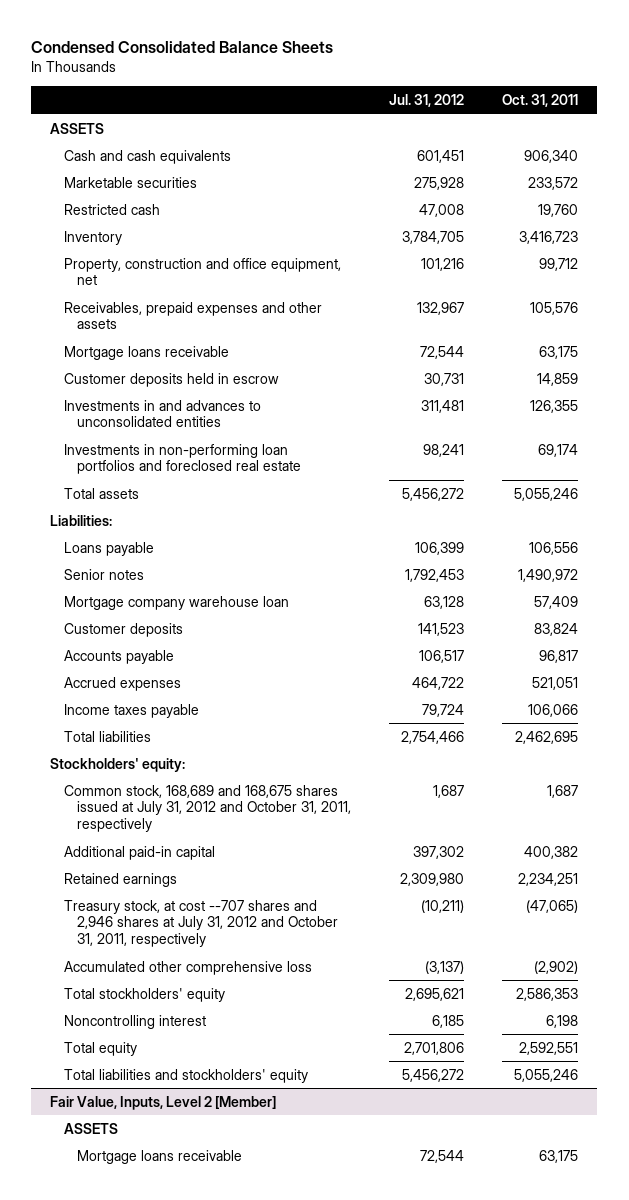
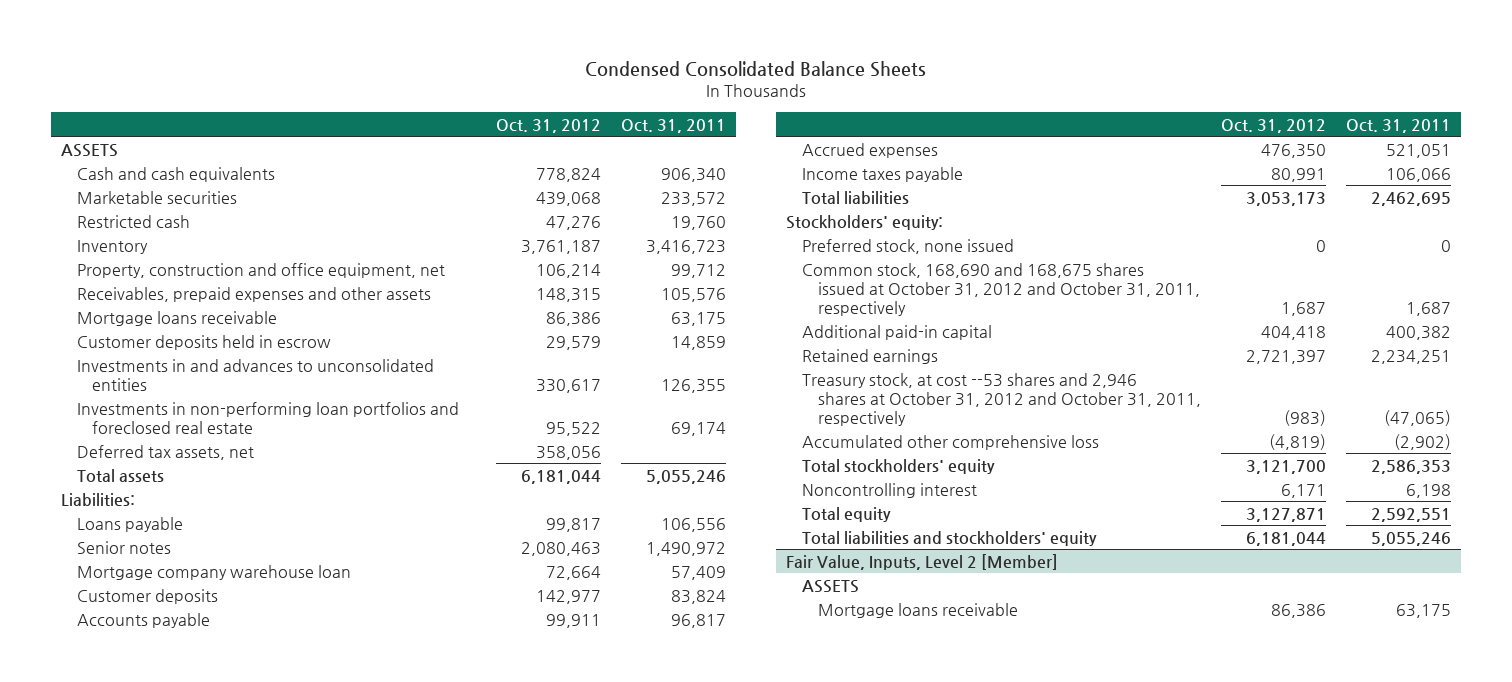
- | Jul. 31, 2012 | Oct. 31, 2011
+ | Oct. 31, 2012 | Oct. 31, 2011
+ Deferred tax assets, net | 358,056 |
- Common stock, 168,689 and 168,675 shares issued at July 31, 2012 and October 31, 2011, respectively | 1,687 | 1,687
+ Preferred stock, none issued | 0 | 0
+ Common stock, 168,690 and 168,675 shares issued at October 31, 2012 and October 31, 2011, respectively | 1,687 | 1,687
- Treasury stock, at cost --707 shares and 2,946 shares at July 31, 2012 and October 31, 2011, respectively | (10,211) | (47,065)
+ Treasury stock, at cost --53 shares and 2,946 shares at October 31, 2012 and October 31, 2011, respectively | (983) | (47,065)

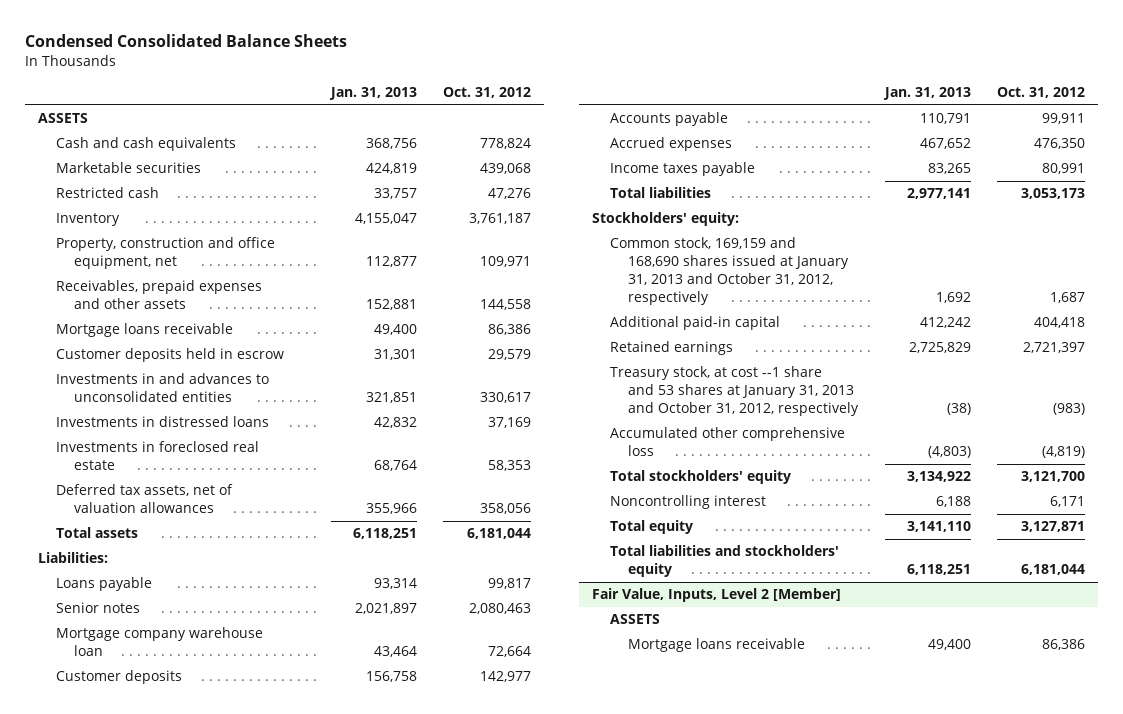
- | Oct. 31, 2012 | Oct. 31, 2011
+ | Jan. 31, 2013 | Oct. 31, 2012
- Property, construction and office equipment, net | 106,214 | 99,712
- Receivables, prepaid expenses and other assets | 148,315 | 105,576
+ Property, construction and office equipment, net | 112,877 | 109,971
+ Receivables, prepaid expenses and other assets | 152,881 | 144,558
- Investments in non-performing loan portfolios and foreclosed real estate | 95,522 | 69,174
- Deferred tax assets, net | 358,056 |
+ Investments in distressed loans | 42,832 | 37,169
+ Investments in foreclosed real estate | 68,764 | 58,353
+ Deferred tax assets, net of valuation allowances | 355,966 | 358,056
- Preferred stock, none issued | 0 | 0
- Common stock, 168,690 and 168,675 shares issued at October 31, 2012 and October 31, 2011, respectively | 1,687 | 1,687
+ Common stock, 169,159 and 168,690 shares issued at January 31, 2013 and October 31, 2012, respectively | 1,692 | 1,687
- Treasury stock, at cost --53 shares and 2,946 shares at October 31, 2012 and October 31, 2011, respectively | (983) | (47,065)
+ Treasury stock, at cost --1 share and 53 shares at January 31, 2013 and October 31, 2012, respectively | (38) | (983)

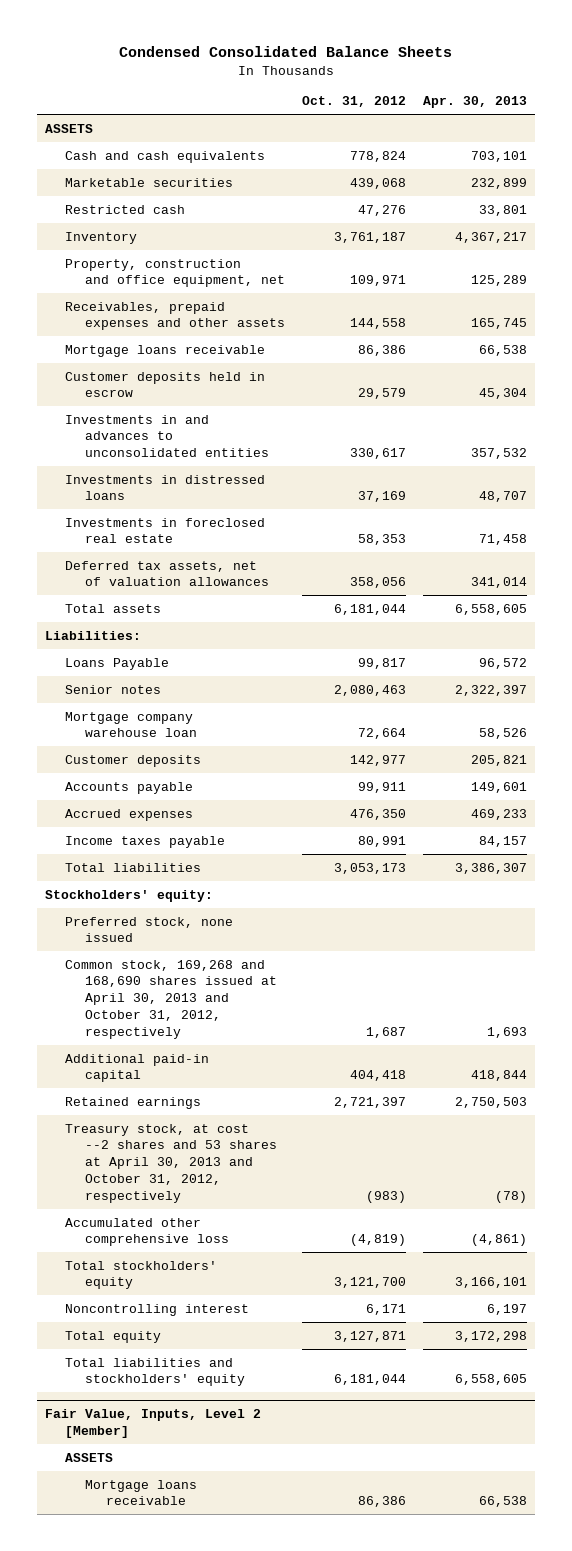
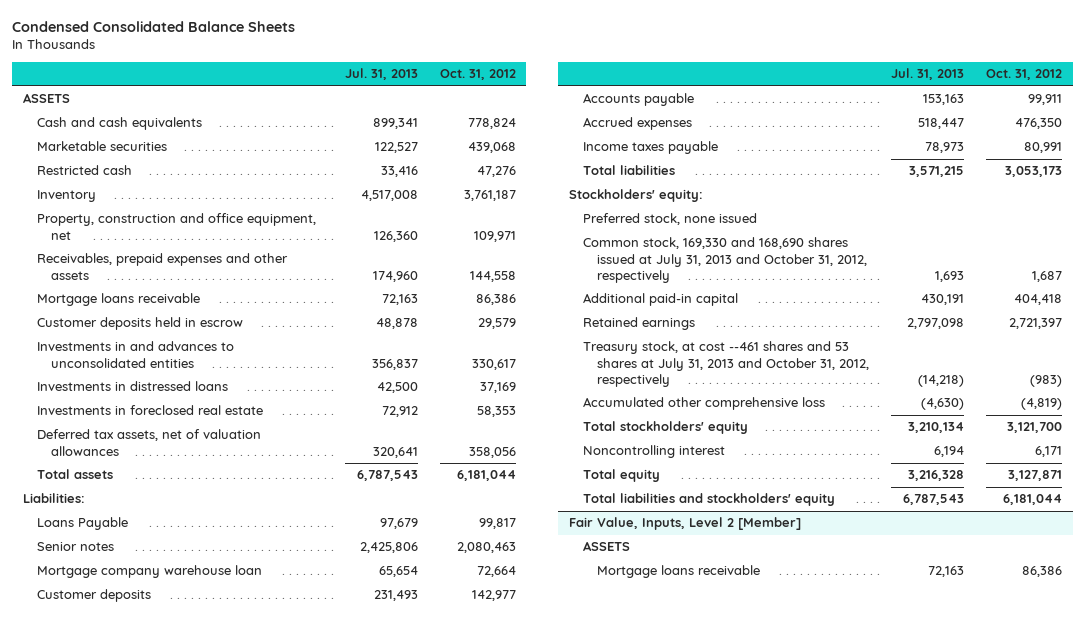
- | Oct. 31, 2012 | Apr. 30, 2013
+ | Jul. 31, 2013 | Oct. 31, 2012
- Common stock, 169,268 and 168,690 shares issued at April 30, 2013 and October 31, 2012, respectively | 1,687 | 1,693
+ Common stock, 169,330 and 168,690 shares issued at July 31, 2013 and October 31, 2012, respectively | 1,693 | 1,687
- Treasury stock, at cost --2 shares and 53 shares at April 30, 2013 and October 31, 2012, respectively | (983) | (78)
+ Treasury stock, at cost --461 shares and 53 shares at July 31, 2013 and October 31, 2012, respectively | (14,218) | (983)

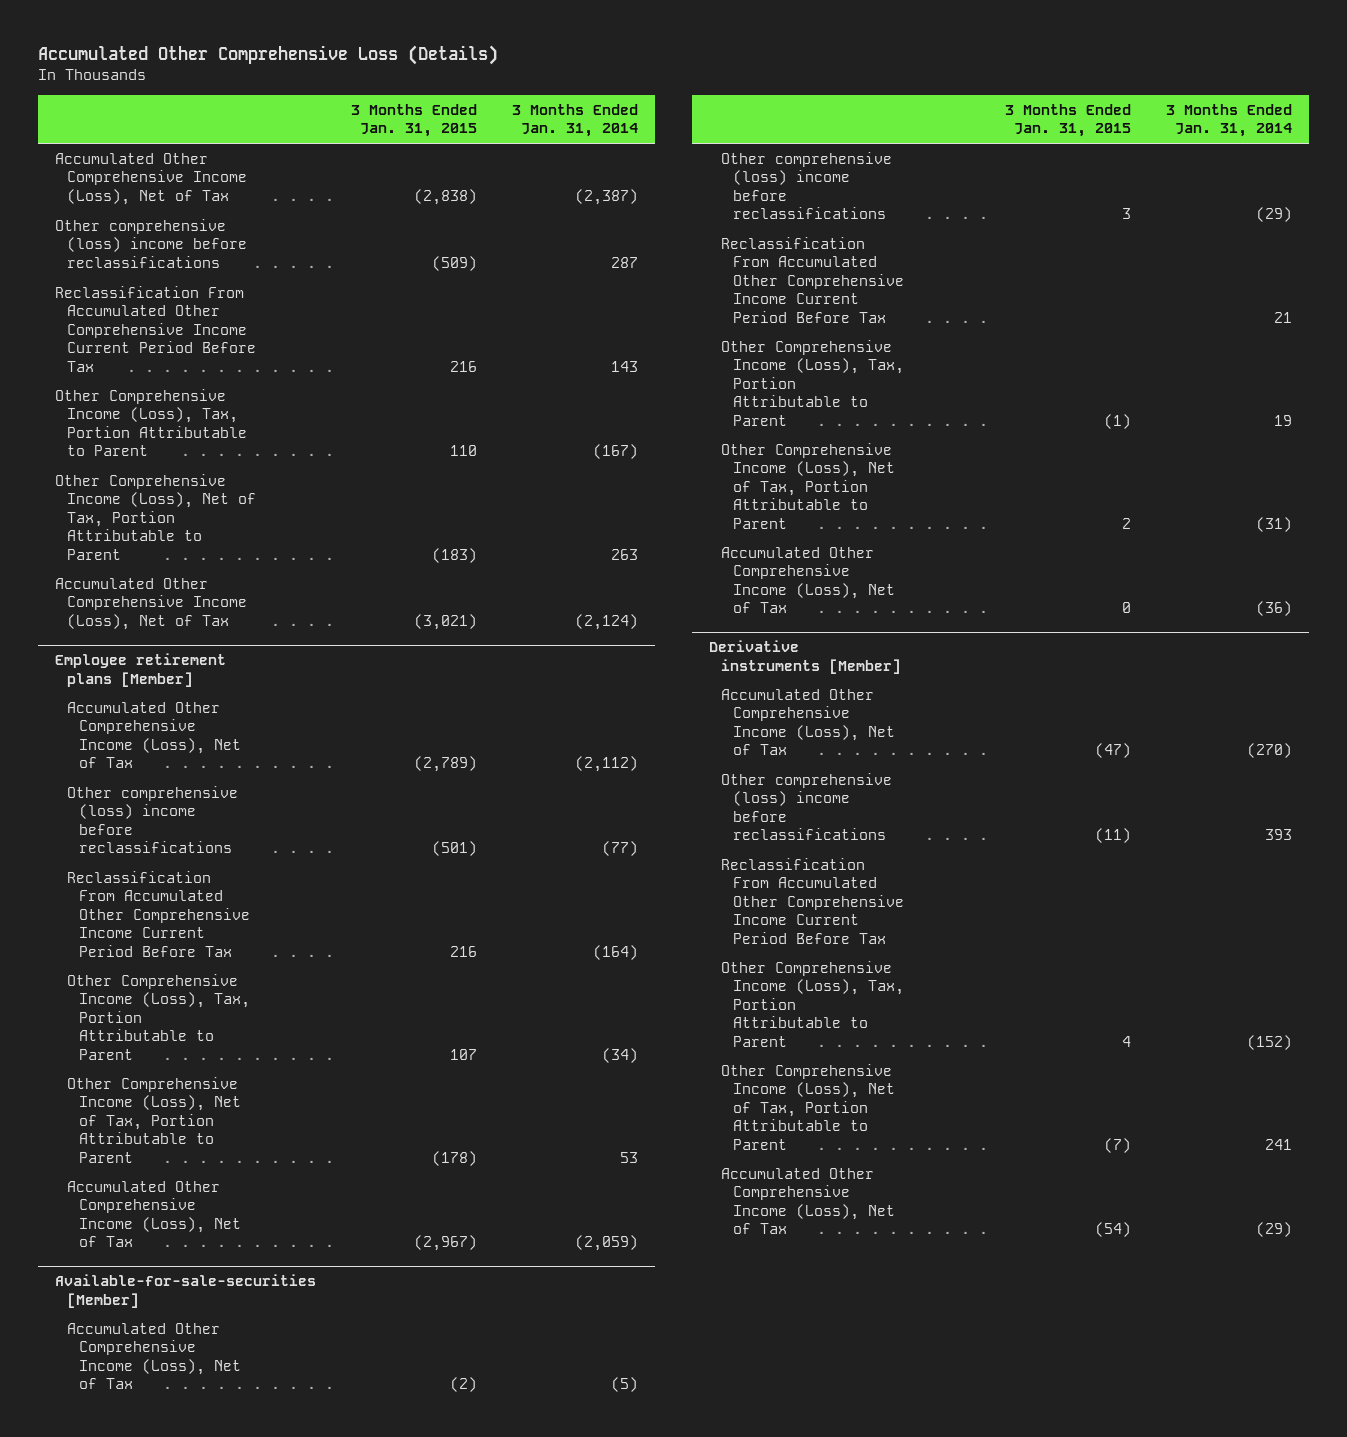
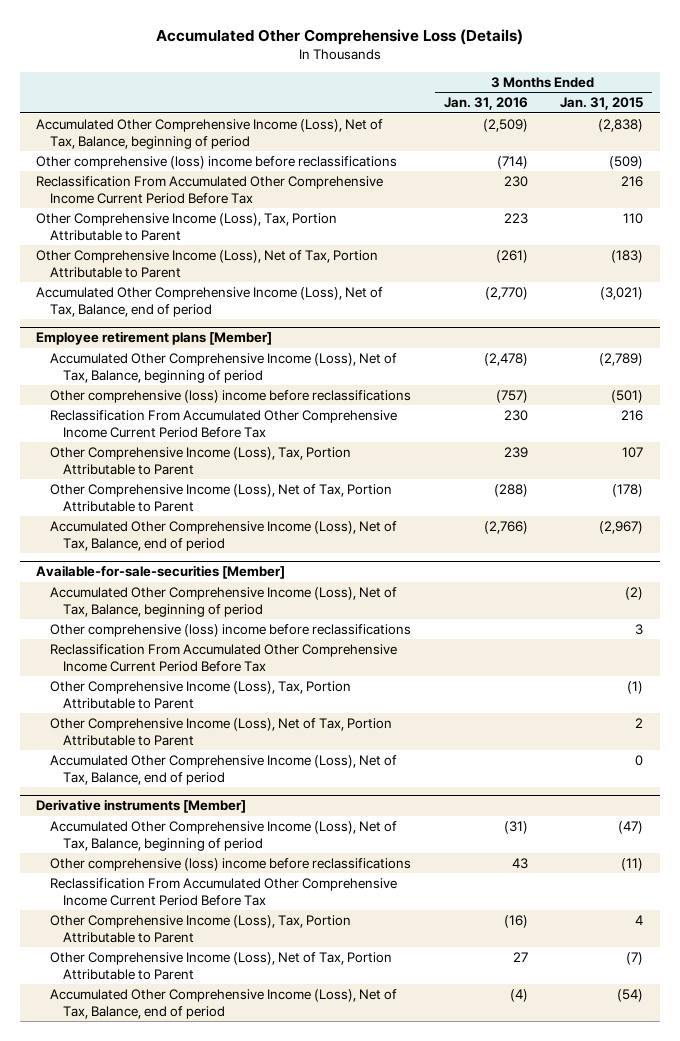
- | 3 Months Ended Jan. 31, 2015 | 3 Months Ended Jan. 31, 2014
+ | 3 Months Ended Jan. 31, 2016 | 3 Months Ended Jan. 31, 2015
- Accumulated Other Comprehensive Income (Loss), Net of Tax | (2,838) | (2,387)
+ Accumulated Other Comprehensive Income (Loss), Net of Tax, Balance, beginning of period | (2,509) | (2,838)
- Accumulated Other Comprehensive Income (Loss), Net of Tax | (3,021) | (2,124)
+ Accumulated Other Comprehensive Income (Loss), Net of Tax, Balance, end of period | (2,770) | (3,021)
@ Employee retirement plans [Member]
- Accumulated Other Comprehensive Income (Loss), Net of Tax | (2,789) | (2,112)
+ Accumulated Other Comprehensive Income (Loss), Net of Tax, Balance, beginning of period | (2,478) | (2,789)
- Accumulated Other Comprehensive Income (Loss), Net of Tax | (2,967) | (2,059)
+ Accumulated Other Comprehensive Income (Loss), Net of Tax, Balance, end of period | (2,766) | (2,967)
@ Available-for-sale-securities [Member]
- Accumulated Other Comprehensive Income (Loss), Net of Tax | (2) | (5)
+ Accumulated Other Comprehensive Income (Loss), Net of Tax, Balance, beginning of period | | (2)
- Accumulated Other Comprehensive Income (Loss), Net of Tax | 0 | (36)
+ Accumulated Other Comprehensive Income (Loss), Net of Tax, Balance, end of period | | 0
@ Derivative instruments [Member]
- Accumulated Other Comprehensive Income (Loss), Net of Tax | (47) | (270)
+ Accumulated Other Comprehensive Income (Loss), Net of Tax, Balance, beginning of period | (31) | (47)
- Accumulated Other Comprehensive Income (Loss), Net of Tax | (54) | (29)
+ Accumulated Other Comprehensive Income (Loss), Net of Tax, Balance, end of period | (4) | (54)

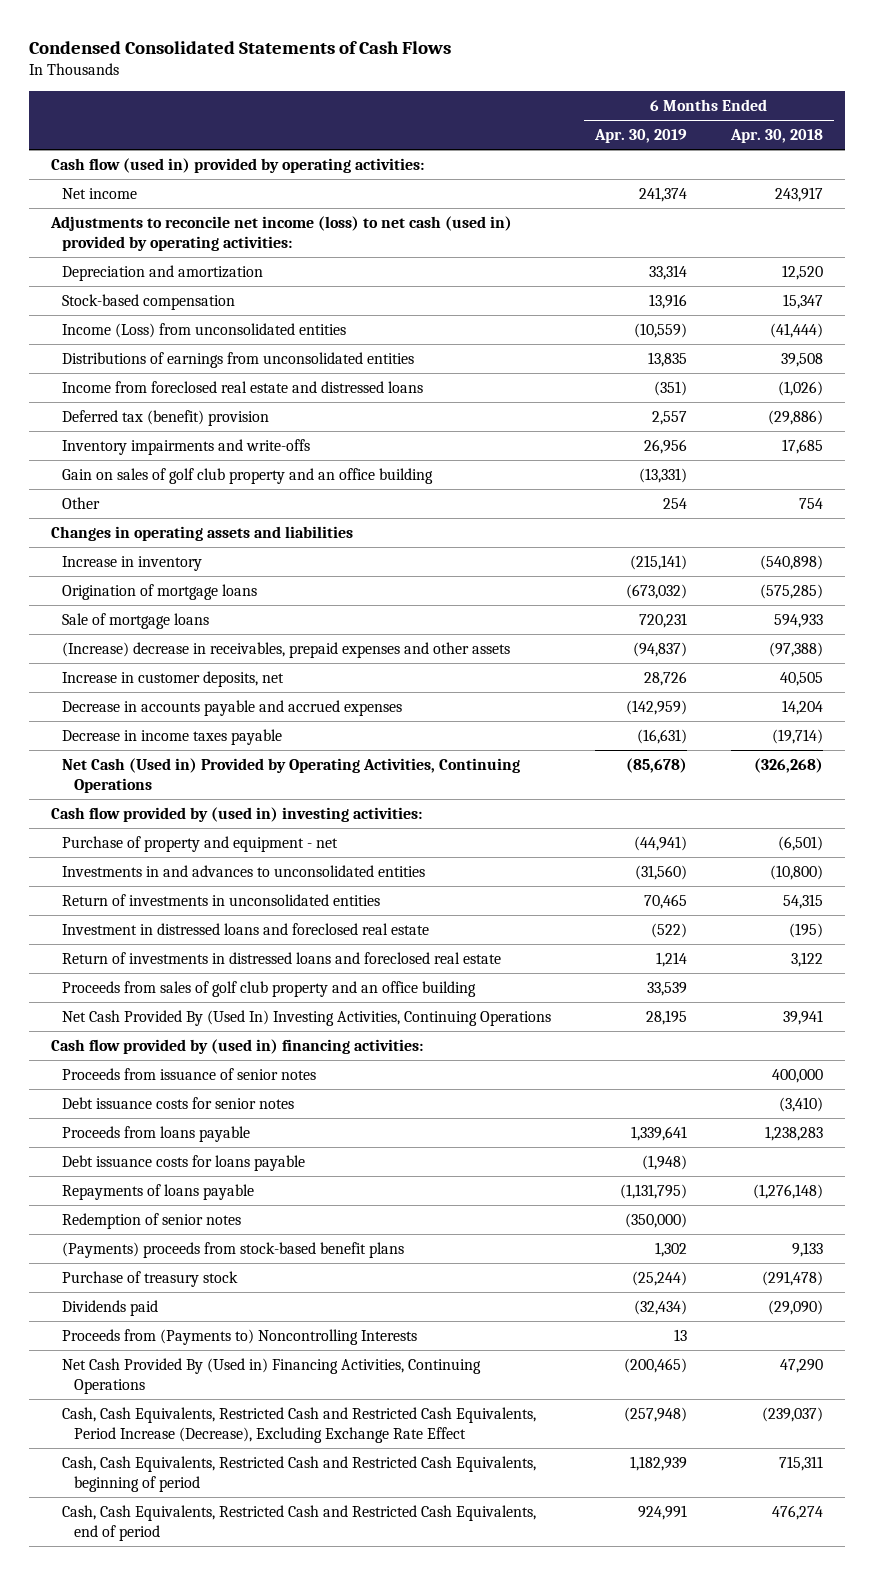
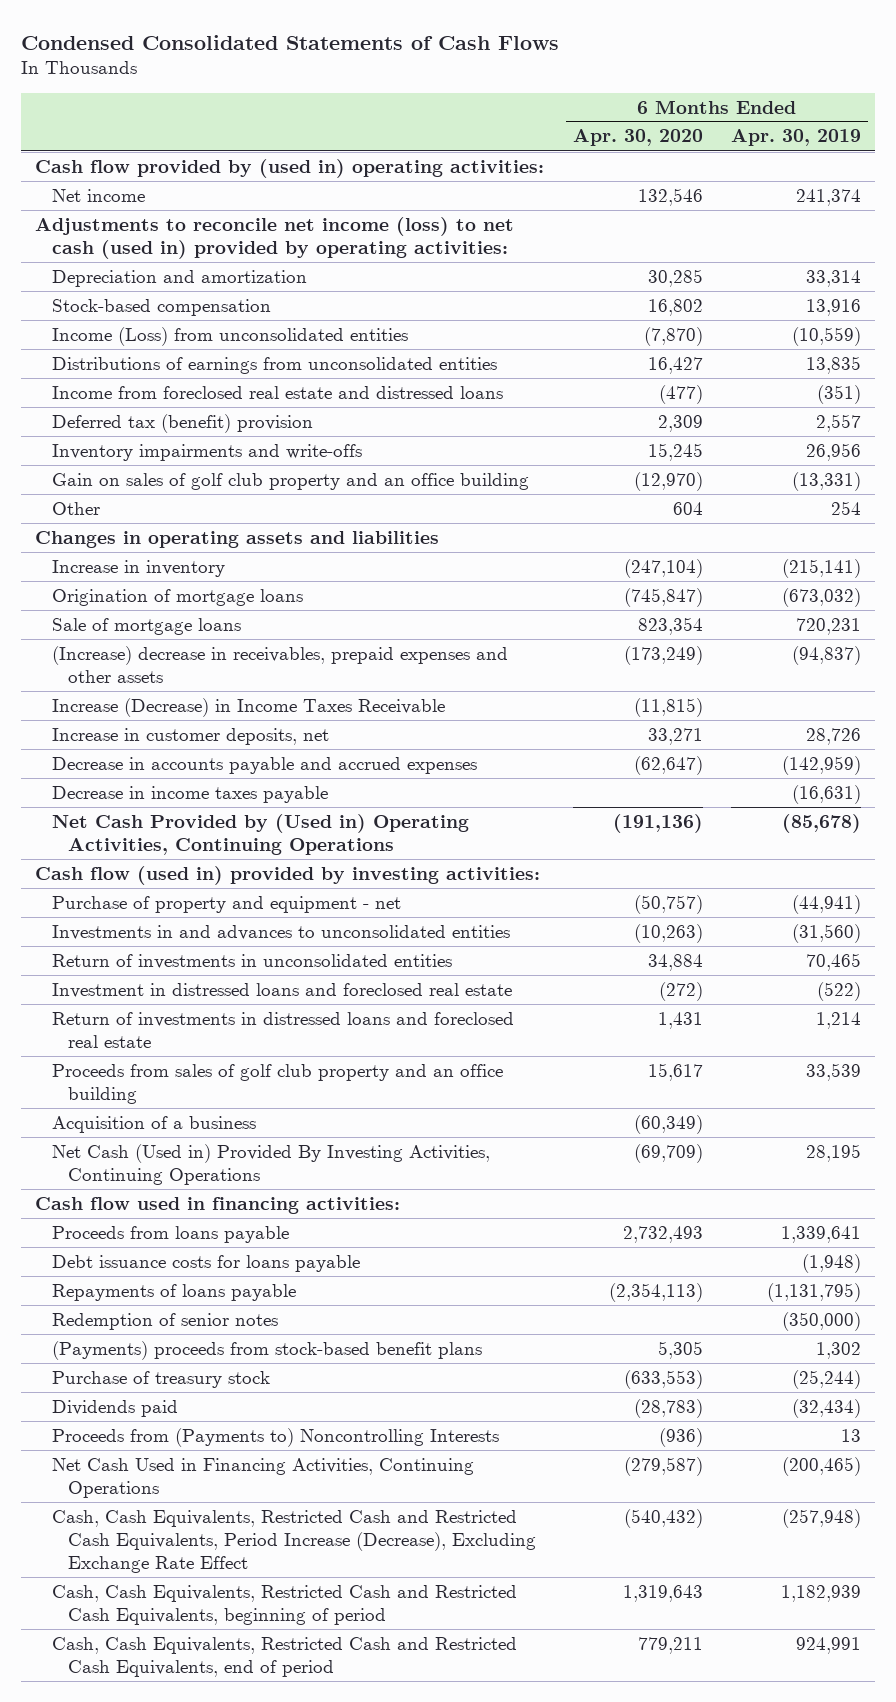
- | 6 Months Ended Apr. 30, 2019 | 6 Months Ended Apr. 30, 2018
+ | 6 Months Ended Apr. 30, 2020 | 6 Months Ended Apr. 30, 2019
- Cash flow (used in) provided by operating activities:
+ Cash flow provided by (used in) operating activities:
+ Increase (Decrease) in Income Taxes Receivable | (11,815) |
- Net Cash (Used in) Provided by Operating Activities, Continuing Operations | (85,678) | (326,268)
- Cash flow provided by (used in) investing activities:
+ Net Cash Provided by (Used in) Operating Activities, Continuing Operations | (191,136) | (85,678)
+ Cash flow (used in) provided by investing activities:
- Net Cash Provided By (Used In) Investing Activities, Continuing Operations | 28,195 | 39,941
- Cash flow provided by (used in) financing activities:
- Proceeds from issuance of senior notes | | 400,000
- Debt issuance costs for senior notes | | (3,410)
+ Acquisition of a business | (60,349) |
+ Net Cash (Used in) Provided By Investing Activities, Continuing Operations | (69,709) | 28,195
+ Cash flow used in financing activities:
- Net Cash Provided By (Used in) Financing Activities, Continuing Operations | (200,465) | 47,290
+ Net Cash Used in Financing Activities, Continuing Operations | (279,587) | (200,465)

